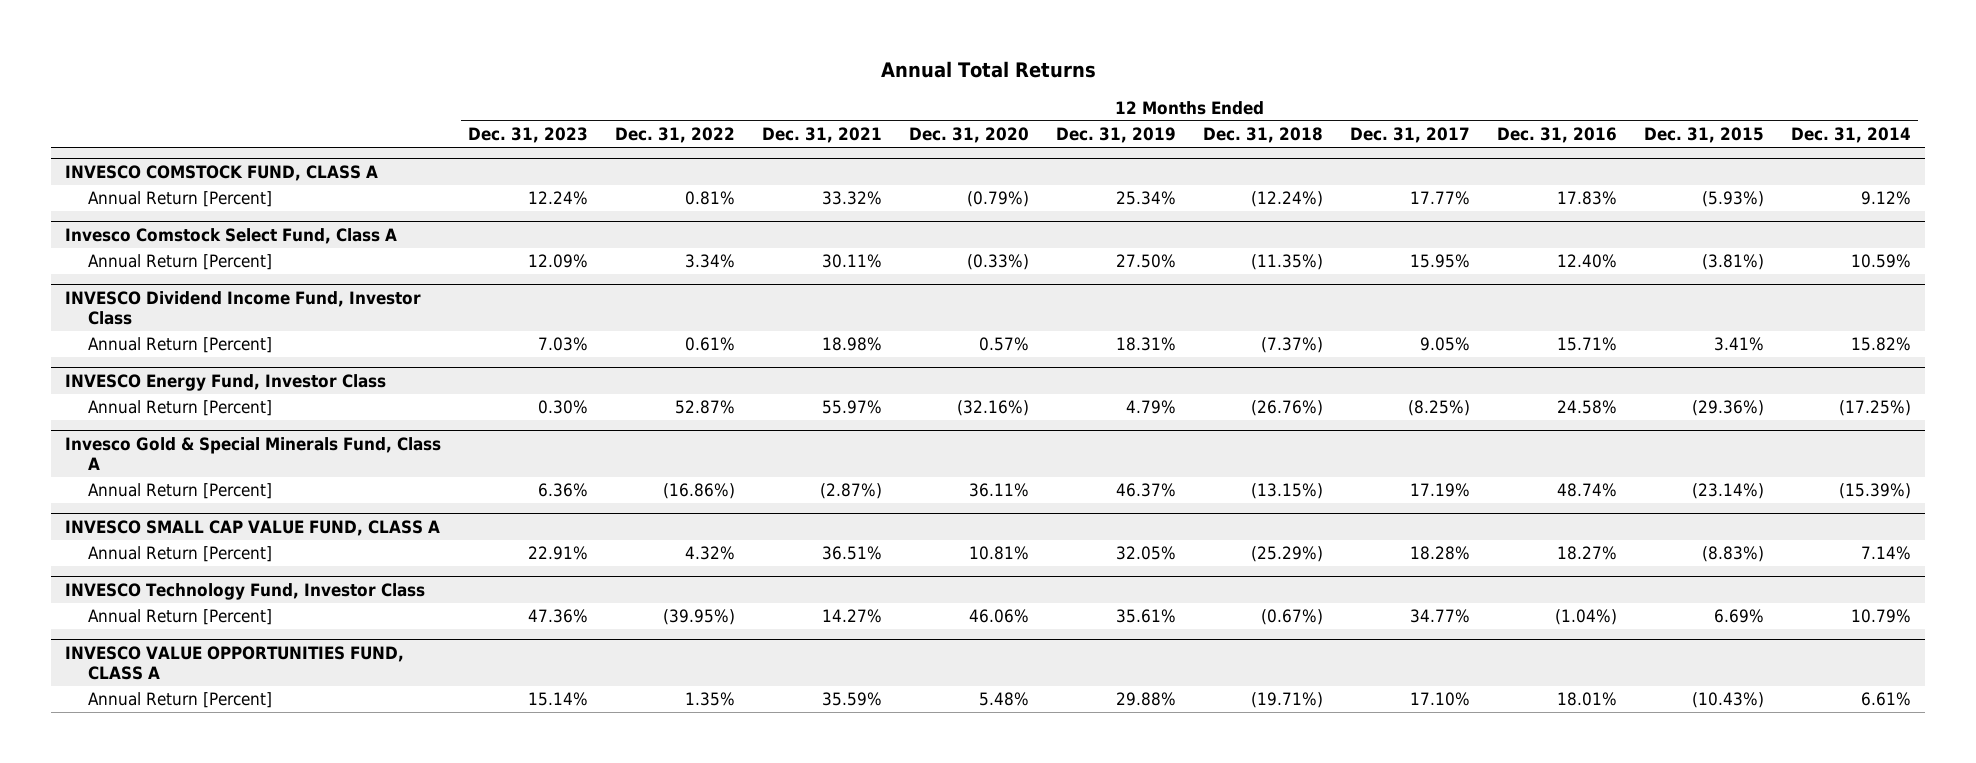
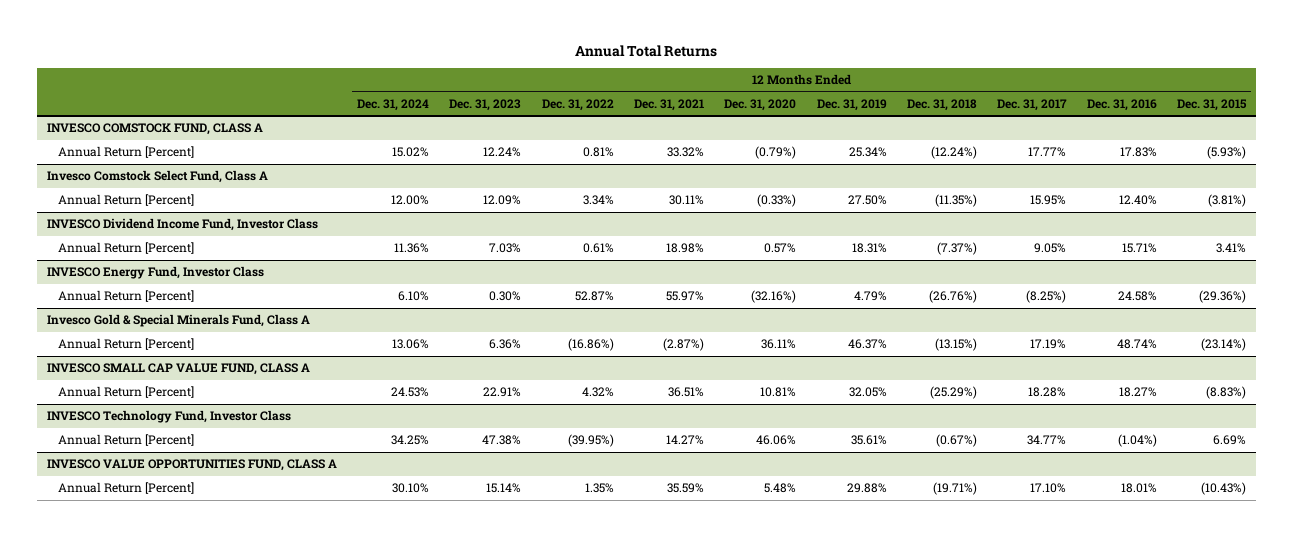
- | 12 Months Ended Dec. 31, 2023 | 12 Months Ended Dec. 31, 2022 | 12 Months Ended Dec. 31, 2021 | 12 Months Ended Dec. 31, 2020 | 12 Months Ended Dec. 31, 2019 | 12 Months Ended Dec. 31, 2018 | 12 Months Ended Dec. 31, 2017 | 12 Months Ended Dec. 31, 2016 | 12 Months Ended Dec. 31, 2015 | 12 Months Ended Dec. 31, 2014
+ | 12 Months Ended Dec. 31, 2024 | 12 Months Ended Dec. 31, 2023 | 12 Months Ended Dec. 31, 2022 | 12 Months Ended Dec. 31, 2021 | 12 Months Ended Dec. 31, 2020 | 12 Months Ended Dec. 31, 2019 | 12 Months Ended Dec. 31, 2018 | 12 Months Ended Dec. 31, 2017 | 12 Months Ended Dec. 31, 2016 | 12 Months Ended Dec. 31, 2015
@ INVESCO Technology Fund, Investor Class
- Annual Return [Percent] | 47.36% | (39.95%) | 14.27% | 46.06% | 35.61% | (0.67%) | 34.77% | (1.04%) | 6.69% | 10.79%
+ Annual Return [Percent] | 34.25% | 47.38% | (39.95%) | 14.27% | 46.06% | 35.61% | (0.67%) | 34.77% | (1.04%) | 6.69%

